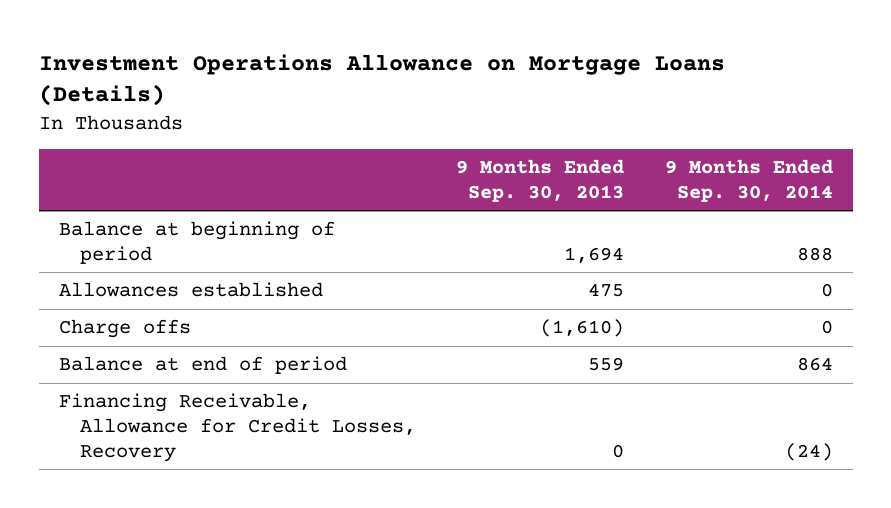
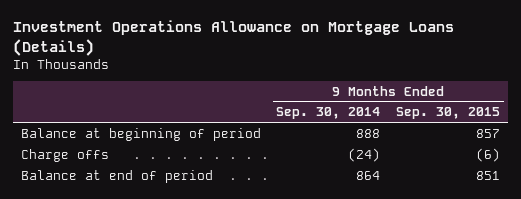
- | 9 Months Ended Sep. 30, 2013 | 9 Months Ended Sep. 30, 2014
+ | 9 Months Ended Sep. 30, 2014 | 9 Months Ended Sep. 30, 2015
- Allowances established | 475 | 0
- Charge offs | (1,610) | 0
+ Charge offs | (24) | (6)
- Financing Receivable, Allowance for Credit Losses, Recovery | 0 | (24)

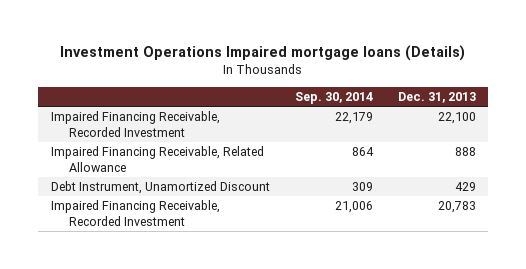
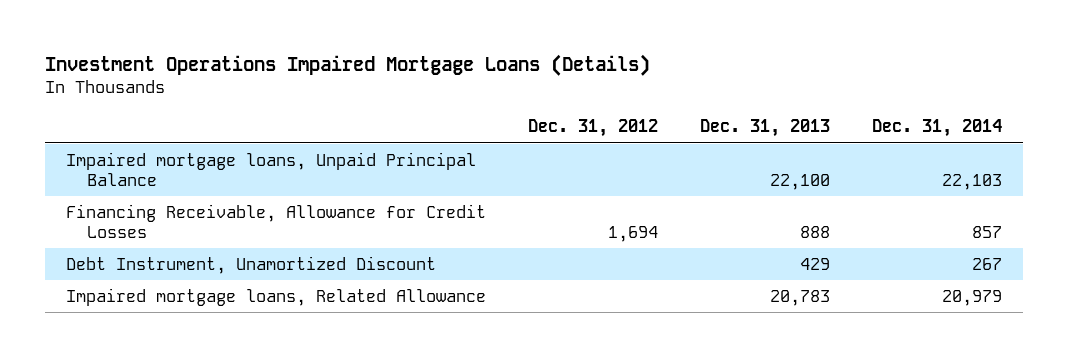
- Investment Operations Impaired mortgage loans (Details)
+ Investment Operations Impaired Mortgage Loans (Details)
- | Sep. 30, 2014 | Dec. 31, 2013
+ | Dec. 31, 2012 | Dec. 31, 2013 | Dec. 31, 2014
- Impaired Financing Receivable, Recorded Investment | 22,179 | 22,100
- Impaired Financing Receivable, Related Allowance | 864 | 888
+ Impaired mortgage loans, Unpaid Principal Balance | | 22,100 | 22,103
+ Financing Receivable, Allowance for Credit Losses | 1,694 | 888 | 857
- Impaired Financing Receivable, Recorded Investment | 21,006 | 20,783
+ Impaired mortgage loans, Related Allowance | | 20,783 | 20,979

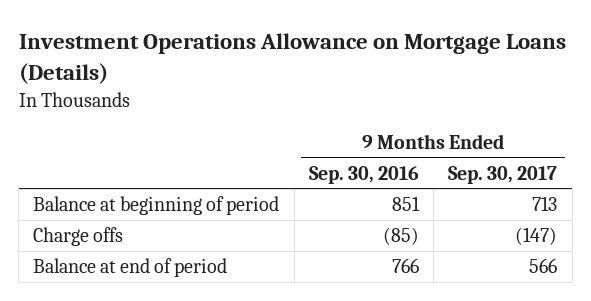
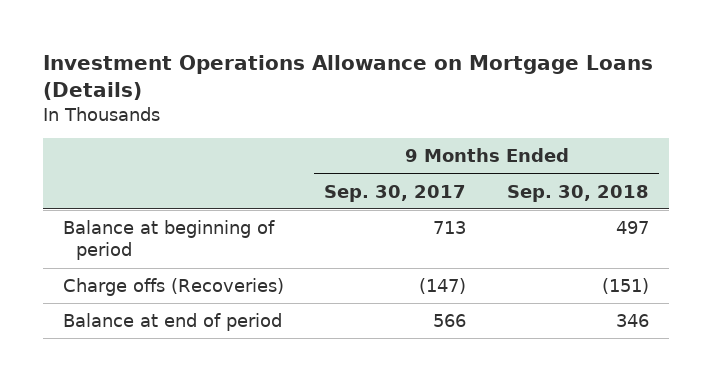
- | 9 Months Ended Sep. 30, 2016 | 9 Months Ended Sep. 30, 2017
+ | 9 Months Ended Sep. 30, 2017 | 9 Months Ended Sep. 30, 2018
- Charge offs | (85) | (147)
+ Charge offs (Recoveries) | (147) | (151)

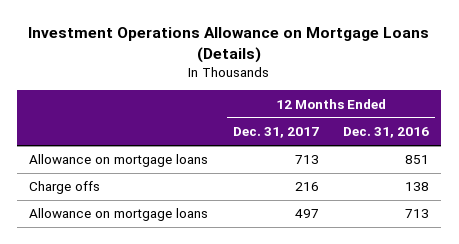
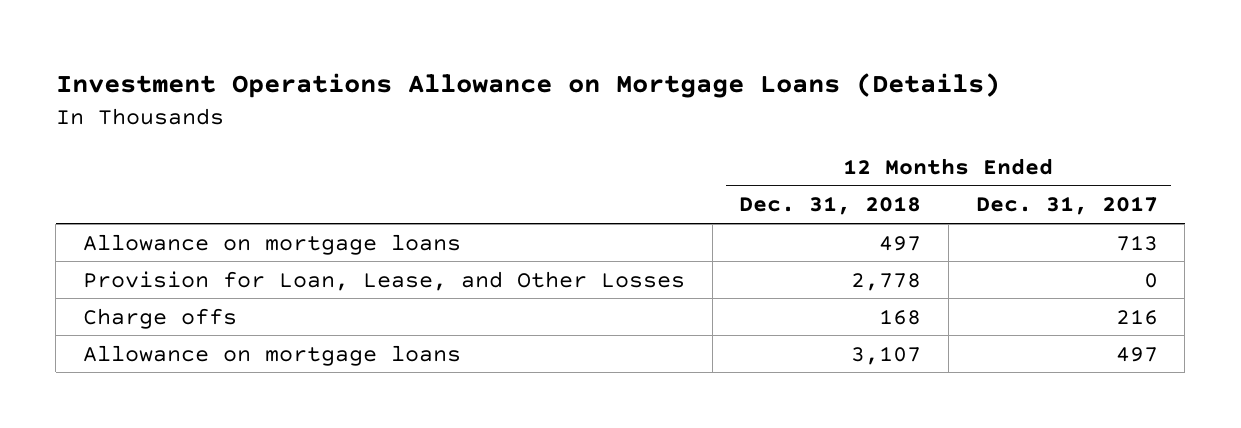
- | 12 Months Ended Dec. 31, 2017 | 12 Months Ended Dec. 31, 2016
+ | 12 Months Ended Dec. 31, 2018 | 12 Months Ended Dec. 31, 2017
+ Provision for Loan, Lease, and Other Losses | 2,778 | 0

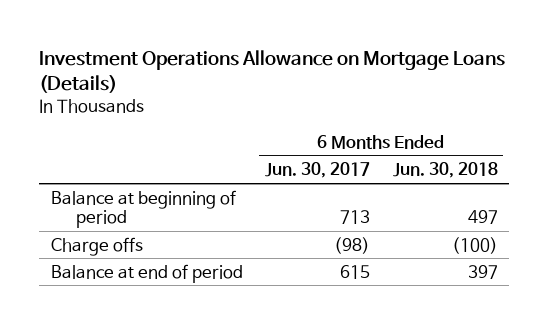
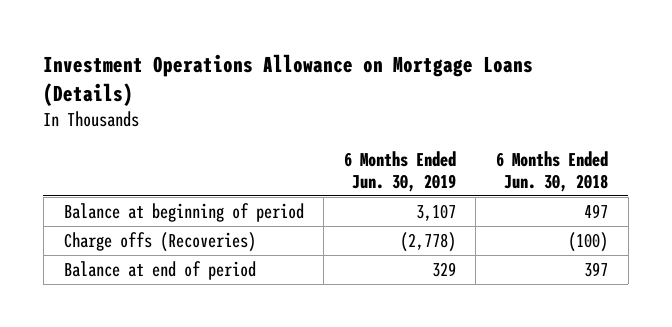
- | 6 Months Ended Jun. 30, 2017 | 6 Months Ended Jun. 30, 2018
+ | 6 Months Ended Jun. 30, 2019 | 6 Months Ended Jun. 30, 2018
- Charge offs | (98) | (100)
+ Charge offs (Recoveries) | (2,778) | (100)

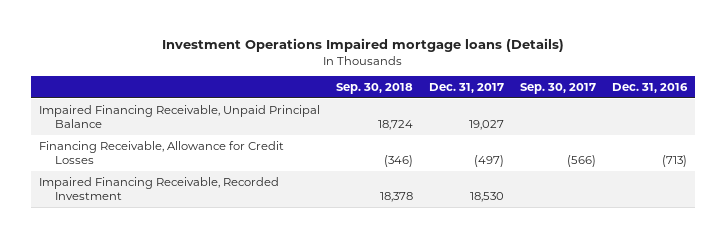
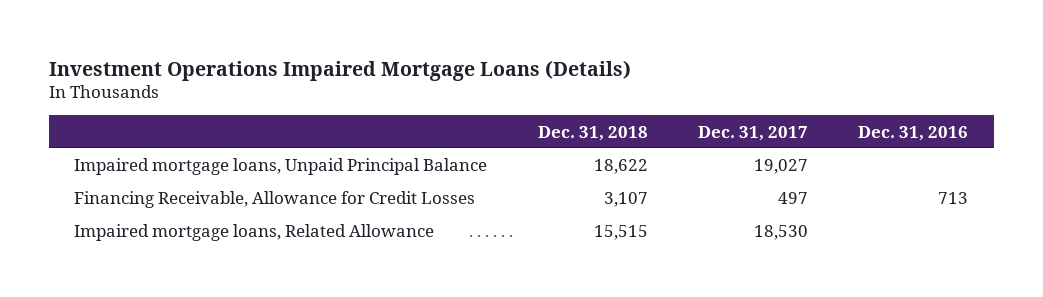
- Investment Operations Impaired mortgage loans (Details)
+ Investment Operations Impaired Mortgage Loans (Details)
- | Sep. 30, 2018 | Dec. 31, 2017 | Sep. 30, 2017 | Dec. 31, 2016
+ | Dec. 31, 2018 | Dec. 31, 2017 | Dec. 31, 2016
- Impaired Financing Receivable, Unpaid Principal Balance | 18,724 | 19,027 | |
- Financing Receivable, Allowance for Credit Losses | (346) | (497) | (566) | (713)
- Impaired Financing Receivable, Recorded Investment | 18,378 | 18,530 | |
+ Impaired mortgage loans, Unpaid Principal Balance | 18,622 | 19,027 |
+ Financing Receivable, Allowance for Credit Losses | 3,107 | 497 | 713
+ Impaired mortgage loans, Related Allowance | 15,515 | 18,530 |

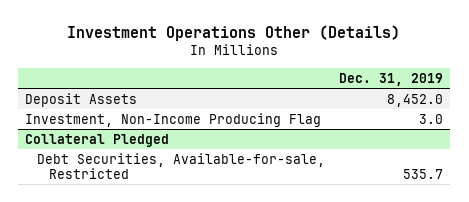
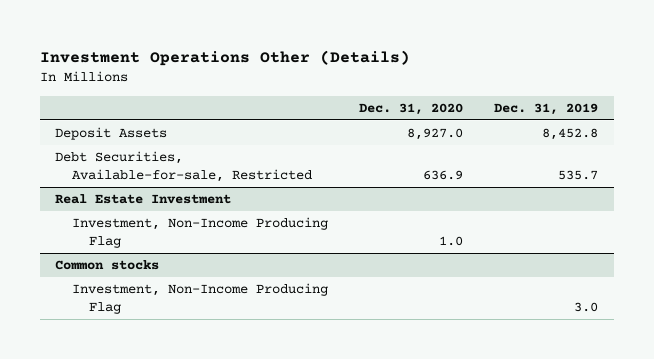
- | Dec. 31, 2019
+ | Dec. 31, 2020 | Dec. 31, 2019
- Deposit Assets | 8,452.0
- Investment, Non-Income Producing Flag | 3.0
- Collateral Pledged
+ Deposit Assets | 8,927.0 | 8,452.8
+ Real Estate Investment
+ Investment, Non-Income Producing Flag | 1.0 |
+ Common stocks
+ Investment, Non-Income Producing Flag | | 3.0

